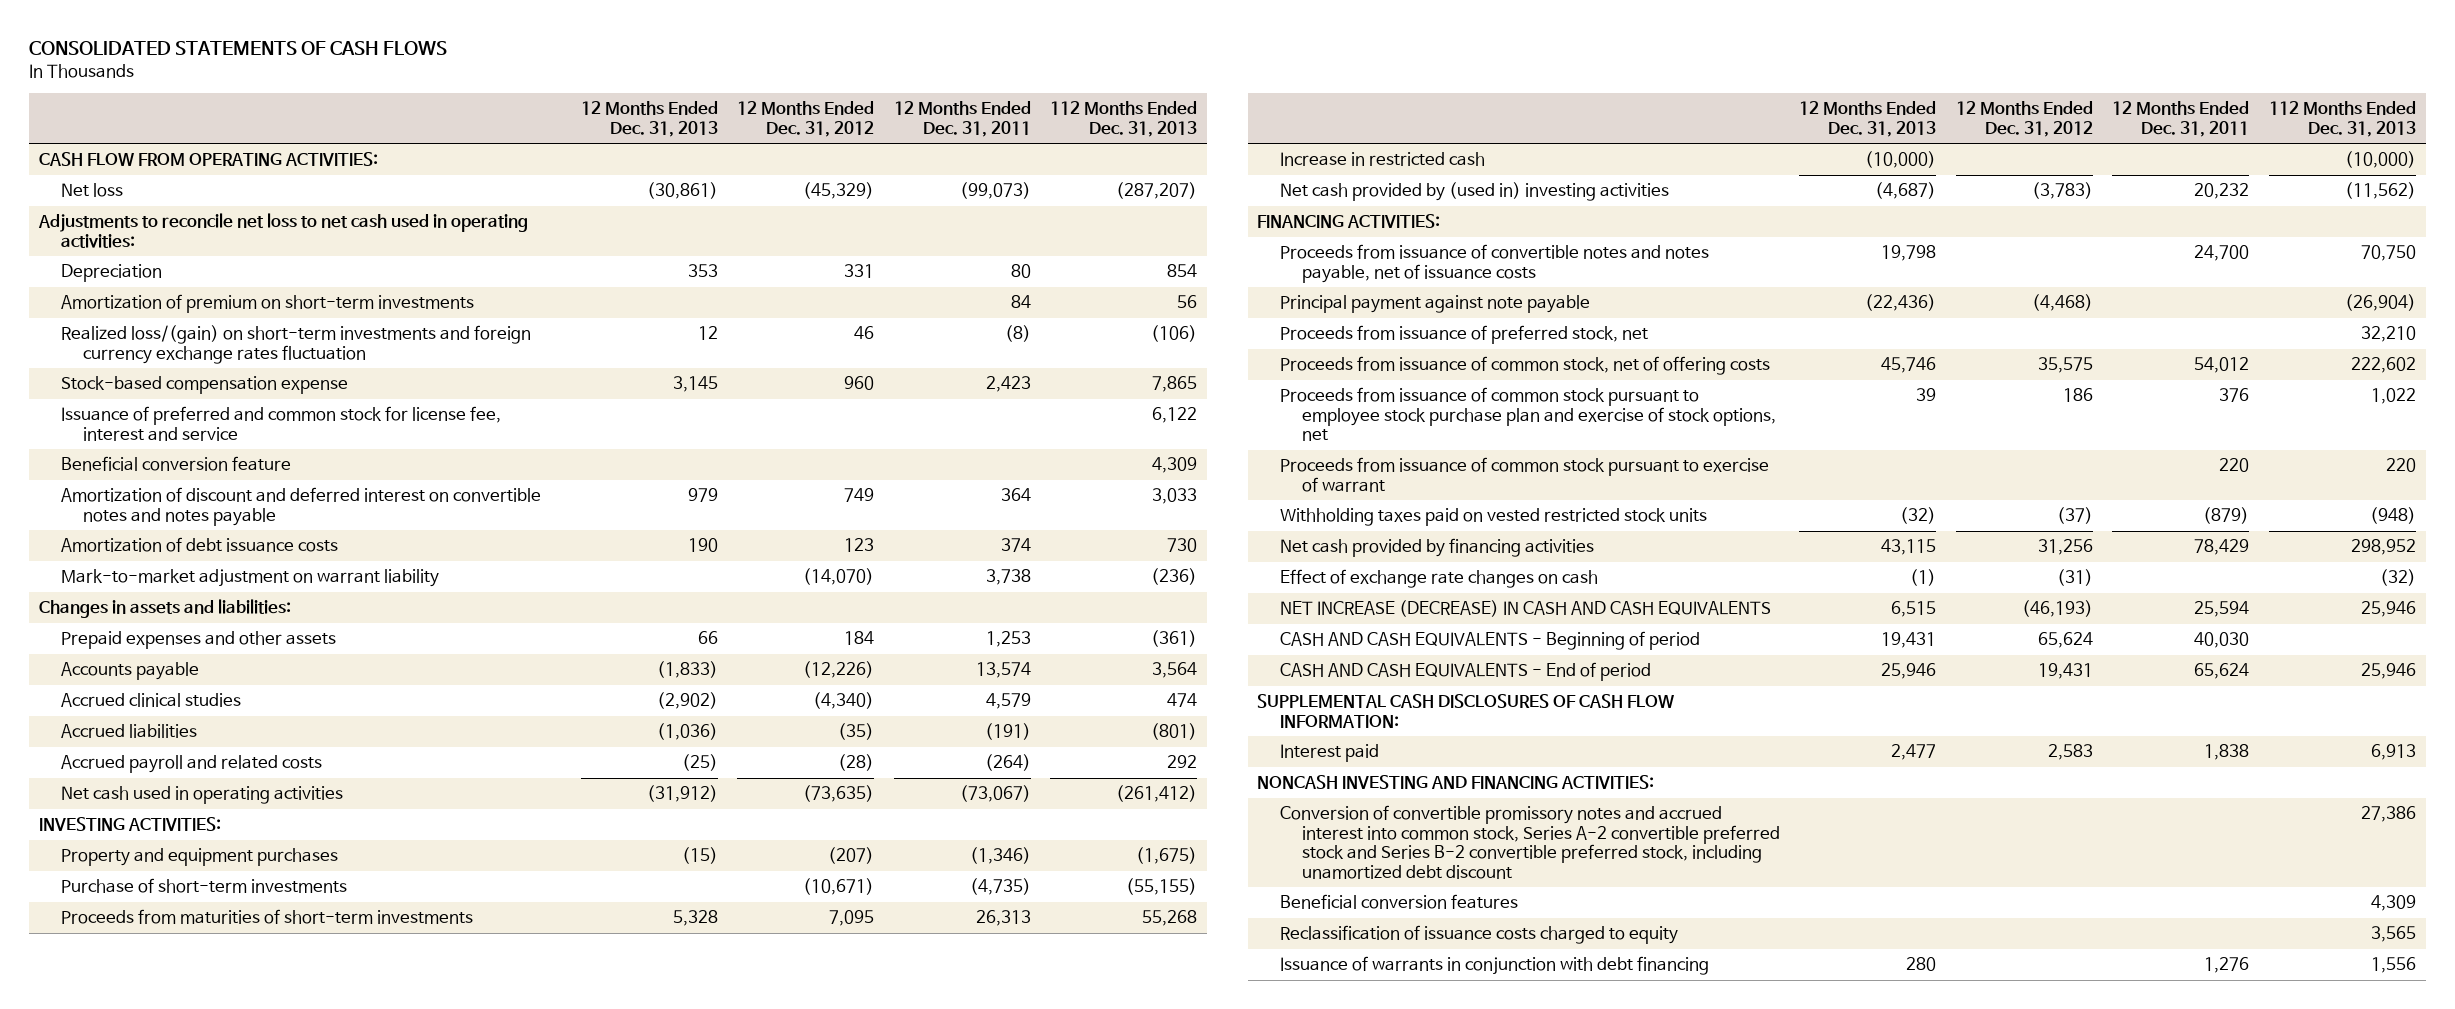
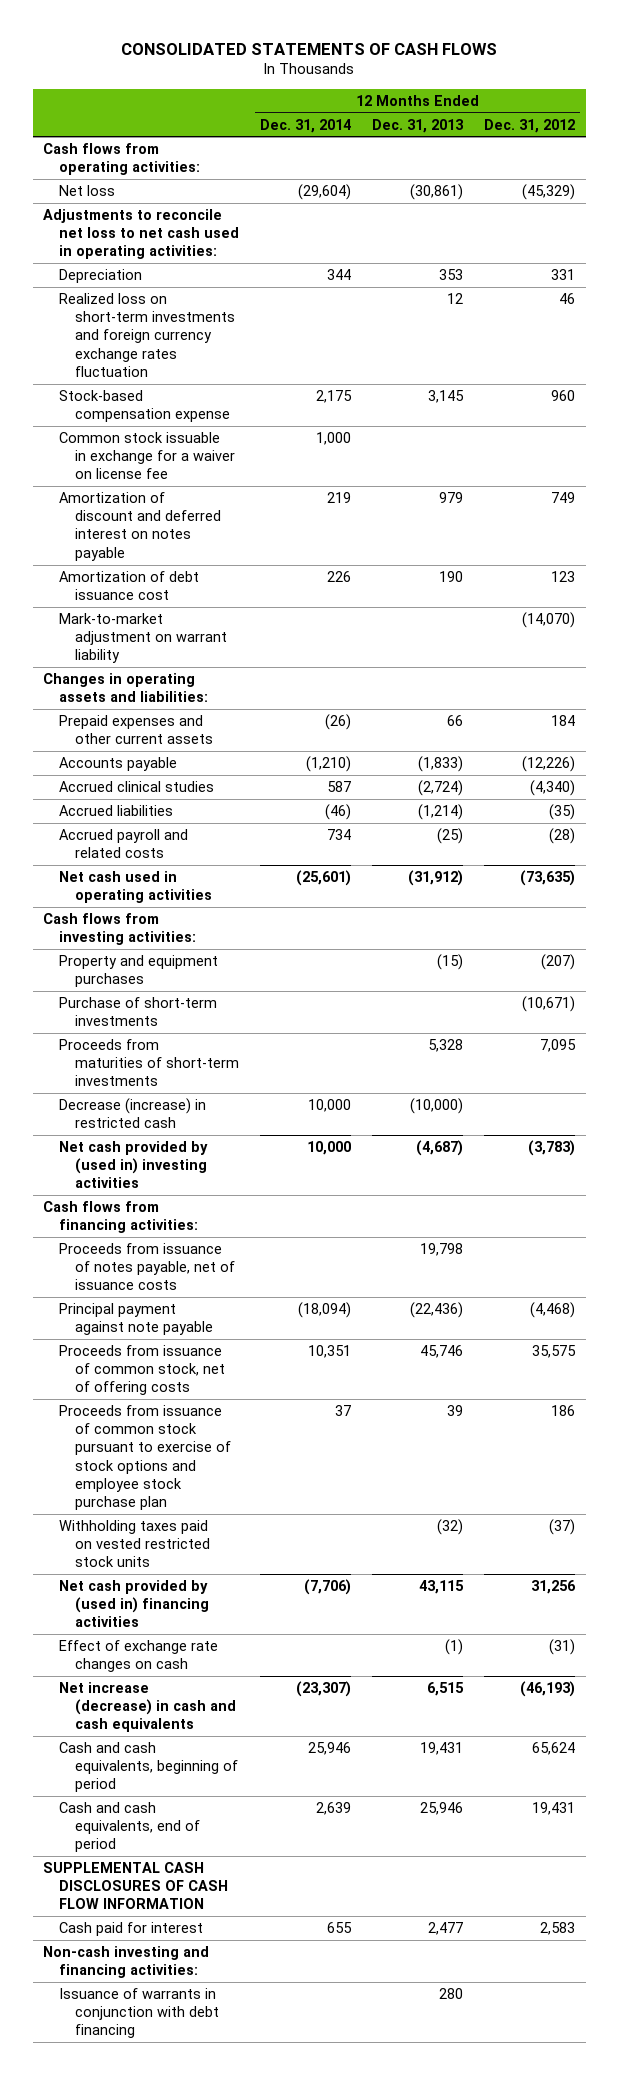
- | 12 Months Ended Dec. 31, 2013 | 12 Months Ended Dec. 31, 2012 | 12 Months Ended Dec. 31, 2011 | 112 Months Ended Dec. 31, 2013
+ | 12 Months Ended Dec. 31, 2014 | 12 Months Ended Dec. 31, 2013 | 12 Months Ended Dec. 31, 2012
- CASH FLOW FROM OPERATING ACTIVITIES:
+ Cash flows from operating activities:
- Amortization of premium on short-term investments | | | 84 | 56
- Realized loss/(gain) on short-term investments and foreign currency exchange rates fluctuation | 12 | 46 | (8) | (106)
+ Realized loss on short-term investments and foreign currency exchange rates fluctuation | | 12 | 46
- Issuance of preferred and common stock for license fee, interest and service | | | | 6,122
- Beneficial conversion feature | | | | 4,309
- Amortization of discount and deferred interest on convertible notes and notes payable | 979 | 749 | 364 | 3,033
- Amortization of debt issuance costs | 190 | 123 | 374 | 730
+ Common stock issuable in exchange for a waiver on license fee | 1,000 | |
+ Amortization of discount and deferred interest on notes payable | 219 | 979 | 749
+ Amortization of debt issuance cost | 226 | 190 | 123
- Changes in assets and liabilities:
- Prepaid expenses and other assets | 66 | 184 | 1,253 | (361)
+ Changes in operating assets and liabilities:
+ Prepaid expenses and other current assets | (26) | 66 | 184
- Accrued clinical studies | (2,902) | (4,340) | 4,579 | 474
- Accrued liabilities | (1,036) | (35) | (191) | (801)
+ Accrued clinical studies | 587 | (2,724) | (4,340)
+ Accrued liabilities | (46) | (1,214) | (35)
- INVESTING ACTIVITIES:
+ Cash flows from investing activities:
- Increase in restricted cash | (10,000) | | | (10,000)
+ Decrease (increase) in restricted cash | 10,000 | (10,000) |
- FINANCING ACTIVITIES:
- Proceeds from issuance of convertible notes and notes payable, net of issuance costs | 19,798 | | 24,700 | 70,750
+ Cash flows from financing activities:
+ Proceeds from issuance of notes payable, net of issuance costs | | 19,798 |
- Proceeds from issuance of preferred stock, net | | | | 32,210
- Proceeds from issuance of common stock pursuant to employee stock purchase plan and exercise of stock options, net | 39 | 186 | 376 | 1,022
- Proceeds from issuance of common stock pursuant to exercise of warrant | | | 220 | 220
+ Proceeds from issuance of common stock pursuant to exercise of stock options and employee stock purchase plan | 37 | 39 | 186
- Net cash provided by financing activities | 43,115 | 31,256 | 78,429 | 298,952
+ Net cash provided by (used in) financing activities | (7,706) | 43,115 | 31,256
- NET INCREASE (DECREASE) IN CASH AND CASH EQUIVALENTS | 6,515 | (46,193) | 25,594 | 25,946
- CASH AND CASH EQUIVALENTS - Beginning of period | 19,431 | 65,624 | 40,030 |
- CASH AND CASH EQUIVALENTS - End of period | 25,946 | 19,431 | 65,624 | 25,946
- SUPPLEMENTAL CASH DISCLOSURES OF CASH FLOW INFORMATION:
- Interest paid | 2,477 | 2,583 | 1,838 | 6,913
- NONCASH INVESTING AND FINANCING ACTIVITIES:
- Conversion of convertible promissory notes and accrued interest into common stock, Series A-2 convertible preferred stock and Series B-2 convertible preferred stock, including unamortized debt discount | | | | 27,386
- Beneficial conversion features | | | | 4,309
- Reclassification of issuance costs charged to equity | | | | 3,565
+ Net increase (decrease) in cash and cash equivalents | (23,307) | 6,515 | (46,193)
+ Cash and cash equivalents, beginning of period | 25,946 | 19,431 | 65,624
+ Cash and cash equivalents, end of period | 2,639 | 25,946 | 19,431
+ SUPPLEMENTAL CASH DISCLOSURES OF CASH FLOW INFORMATION
+ Cash paid for interest | 655 | 2,477 | 2,583
+ Non-cash investing and financing activities:

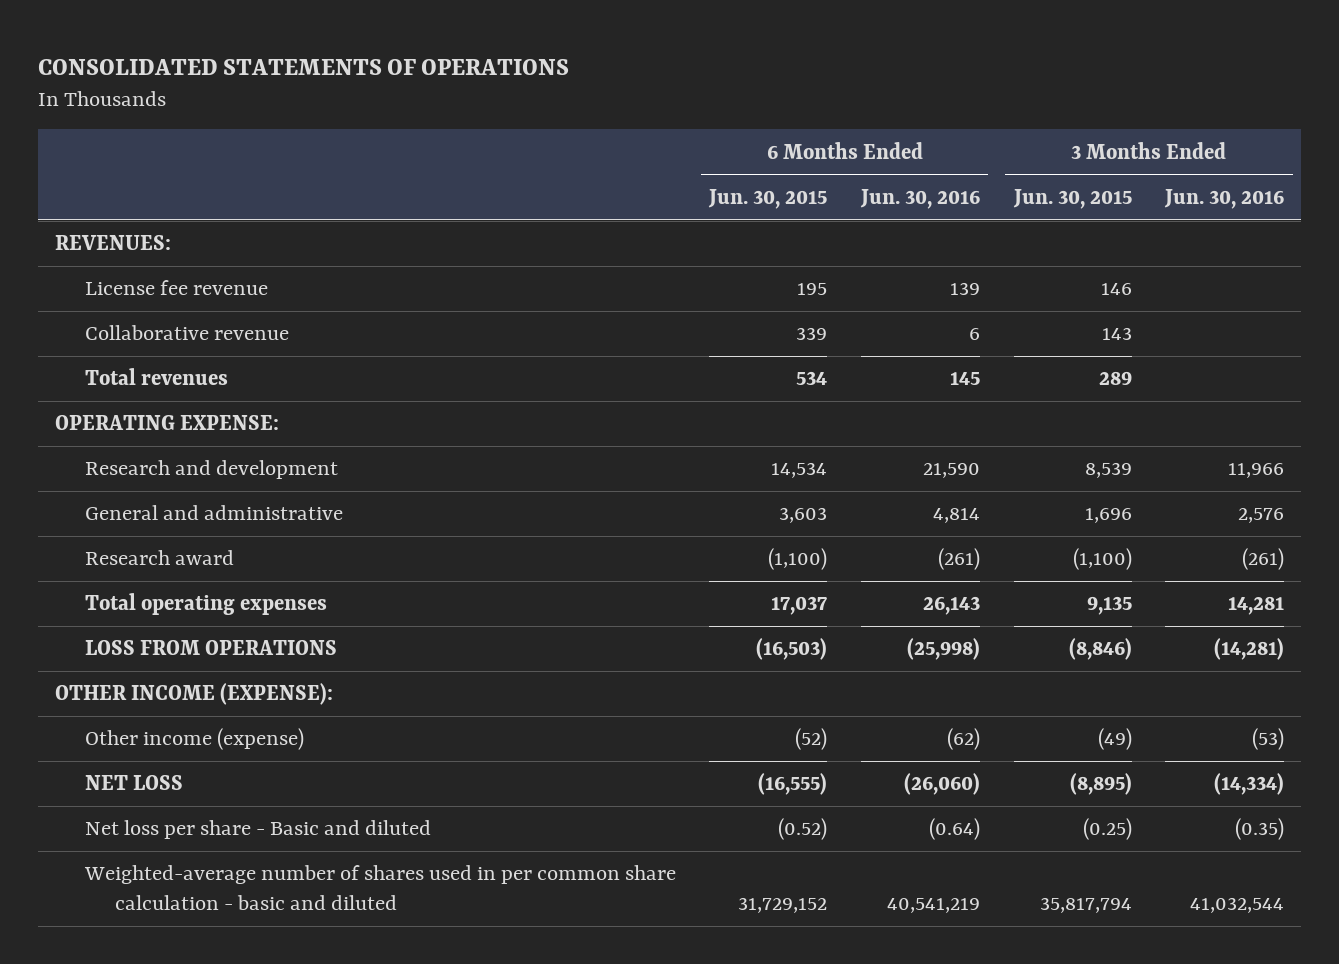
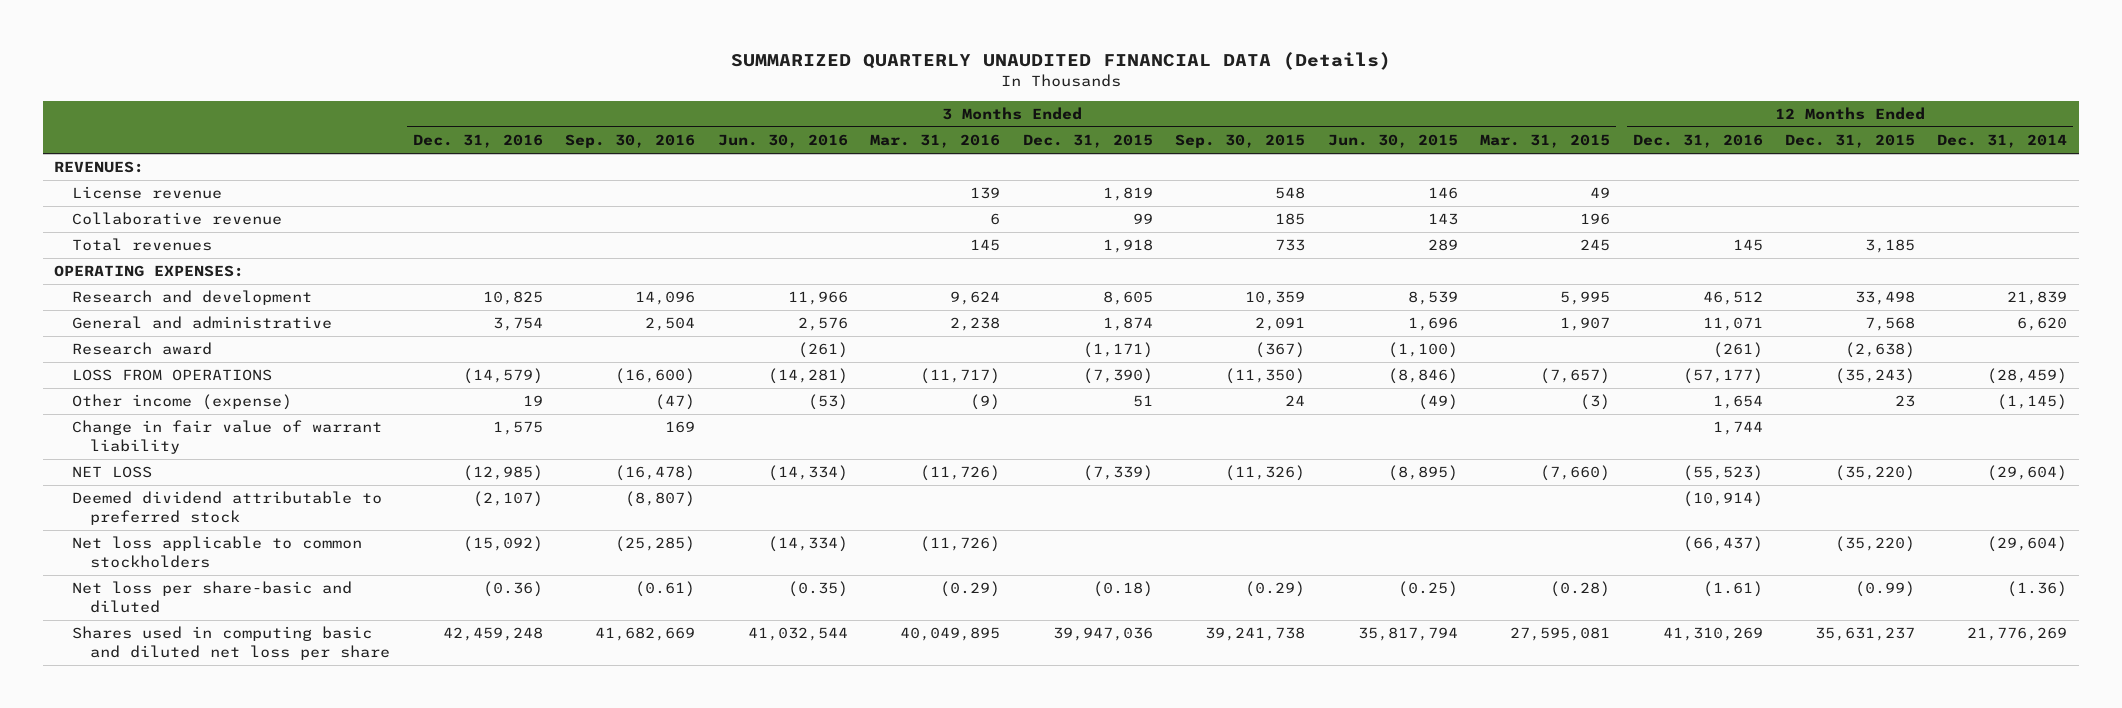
- CONSOLIDATED STATEMENTS OF OPERATIONS
+ SUMMARIZED QUARTERLY UNAUDITED FINANCIAL DATA (Details)
- | 6 Months Ended Jun. 30, 2015 | 6 Months Ended Jun. 30, 2016 | 3 Months Ended Jun. 30, 2015 | 3 Months Ended Jun. 30, 2016
+ | 3 Months Ended Dec. 31, 2016 | 3 Months Ended Sep. 30, 2016 | 3 Months Ended Jun. 30, 2016 | 3 Months Ended Mar. 31, 2016 | 3 Months Ended Dec. 31, 2015 | 3 Months Ended Sep. 30, 2015 | 3 Months Ended Jun. 30, 2015 | 3 Months Ended Mar. 31, 2015 | 12 Months Ended Dec. 31, 2016 | 12 Months Ended Dec. 31, 2015 | 12 Months Ended Dec. 31, 2014
- License fee revenue | 195 | 139 | 146 |
+ License revenue | | | | 139 | 1,819 | 548 | 146 | 49 | | |
- OPERATING EXPENSE:
+ OPERATING EXPENSES:
- Total operating expenses | 17,037 | 26,143 | 9,135 | 14,281
- OTHER INCOME (EXPENSE):
+ Change in fair value of warrant liability | 1,575 | 169 | | | | | | | 1,744 | |
- Net loss per share - Basic and diluted | (0.52) | (0.64) | (0.25) | (0.35)
- Weighted-average number of shares used in per common share calculation - basic and diluted | 31,729,152 | 40,541,219 | 35,817,794 | 41,032,544
+ Deemed dividend attributable to preferred stock | (2,107) | (8,807) | | | | | | | (10,914) | |
+ Net loss applicable to common stockholders | (15,092) | (25,285) | (14,334) | (11,726) | | | | | (66,437) | (35,220) | (29,604)
+ Net loss per share-basic and diluted | (0.36) | (0.61) | (0.35) | (0.29) | (0.18) | (0.29) | (0.25) | (0.28) | (1.61) | (0.99) | (1.36)
+ Shares used in computing basic and diluted net loss per share | 42,459,248 | 41,682,669 | 41,032,544 | 40,049,895 | 39,947,036 | 39,241,738 | 35,817,794 | 27,595,081 | 41,310,269 | 35,631,237 | 21,776,269

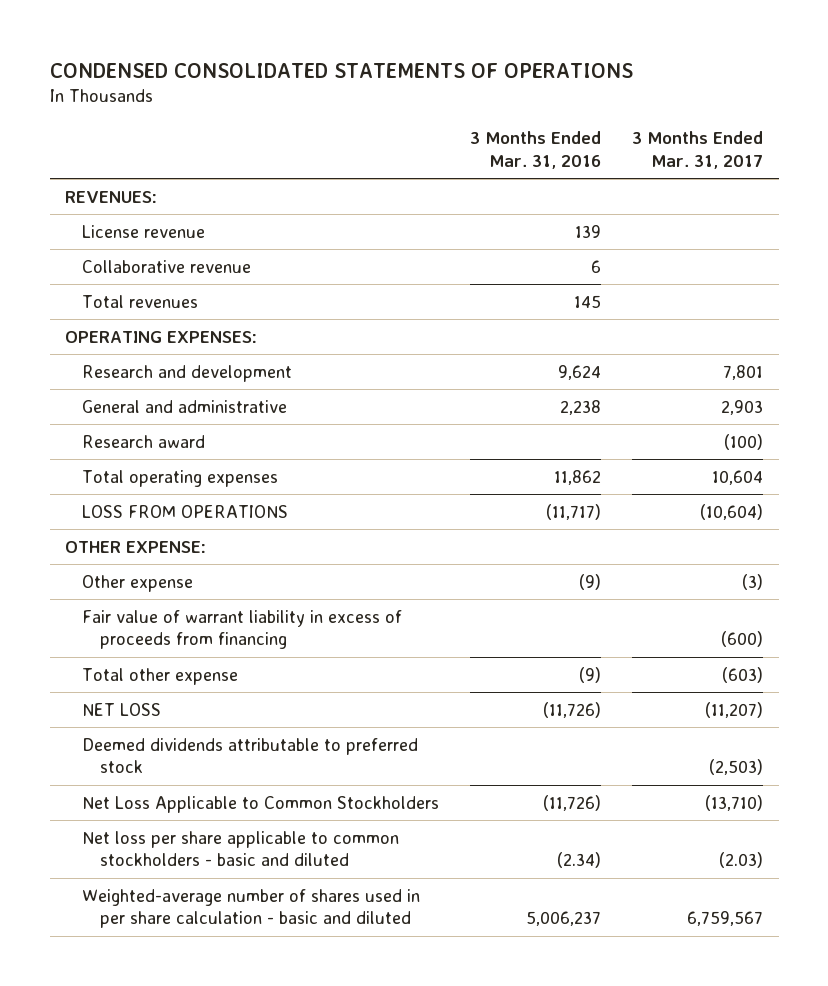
- SUMMARIZED QUARTERLY UNAUDITED FINANCIAL DATA (Details)
+ CONDENSED CONSOLIDATED STATEMENTS OF OPERATIONS
- | 3 Months Ended Dec. 31, 2016 | 3 Months Ended Sep. 30, 2016 | 3 Months Ended Jun. 30, 2016 | 3 Months Ended Mar. 31, 2016 | 3 Months Ended Dec. 31, 2015 | 3 Months Ended Sep. 30, 2015 | 3 Months Ended Jun. 30, 2015 | 3 Months Ended Mar. 31, 2015 | 12 Months Ended Dec. 31, 2016 | 12 Months Ended Dec. 31, 2015 | 12 Months Ended Dec. 31, 2014
+ | 3 Months Ended Mar. 31, 2016 | 3 Months Ended Mar. 31, 2017
+ Total operating expenses | 11,862 | 10,604
- Other income (expense) | 19 | (47) | (53) | (9) | 51 | 24 | (49) | (3) | 1,654 | 23 | (1,145)
- Change in fair value of warrant liability | 1,575 | 169 | | | | | | | 1,744 | |
+ OTHER EXPENSE:
+ Other expense | (9) | (3)
+ Fair value of warrant liability in excess of proceeds from financing | | (600)
+ Total other expense | (9) | (603)
- Deemed dividend attributable to preferred stock | (2,107) | (8,807) | | | | | | | (10,914) | |
- Net loss applicable to common stockholders | (15,092) | (25,285) | (14,334) | (11,726) | | | | | (66,437) | (35,220) | (29,604)
- Net loss per share-basic and diluted | (0.36) | (0.61) | (0.35) | (0.29) | (0.18) | (0.29) | (0.25) | (0.28) | (1.61) | (0.99) | (1.36)
- Shares used in computing basic and diluted net loss per share | 42,459,248 | 41,682,669 | 41,032,544 | 40,049,895 | 39,947,036 | 39,241,738 | 35,817,794 | 27,595,081 | 41,310,269 | 35,631,237 | 21,776,269
+ Deemed dividends attributable to preferred stock | | (2,503)
+ Net Loss Applicable to Common Stockholders | (11,726) | (13,710)
+ Net loss per share applicable to common stockholders - basic and diluted | (2.34) | (2.03)
+ Weighted-average number of shares used in per share calculation - basic and diluted | 5,006,237 | 6,759,567

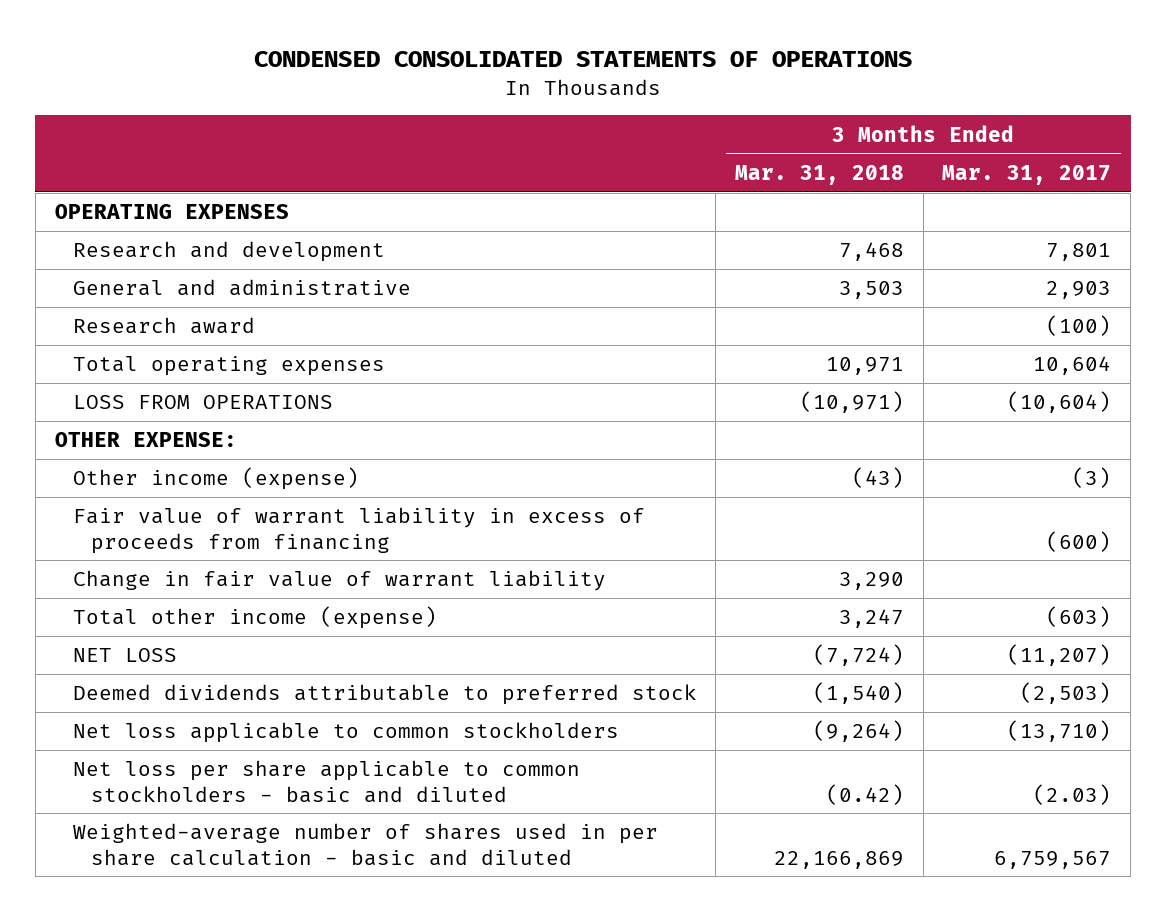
- | 3 Months Ended Mar. 31, 2016 | 3 Months Ended Mar. 31, 2017
+ | 3 Months Ended Mar. 31, 2018 | 3 Months Ended Mar. 31, 2017
- REVENUES:
- License revenue | 139 |
- Collaborative revenue | 6 |
- Total revenues | 145 |
- OPERATING EXPENSES:
+ OPERATING EXPENSES
- Other expense | (9) | (3)
+ Other income (expense) | (43) | (3)
- Total other expense | (9) | (603)
+ Change in fair value of warrant liability | 3,290 |
+ Total other income (expense) | 3,247 | (603)
- Net Loss Applicable to Common Stockholders | (11,726) | (13,710)
+ Net loss applicable to common stockholders | (9,264) | (13,710)

